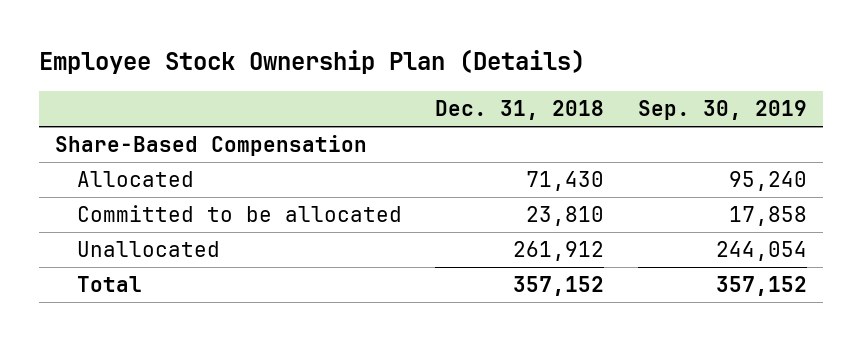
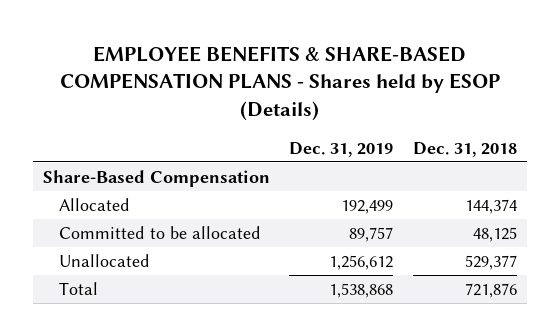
- Employee Stock Ownership Plan (Details)
+ EMPLOYEE BENEFITS & SHARE-BASED COMPENSATION PLANS - Shares held by ESOP (Details)
- | Dec. 31, 2018 | Sep. 30, 2019
+ | Dec. 31, 2019 | Dec. 31, 2018
- Allocated | 71,430 | 95,240
- Committed to be allocated | 23,810 | 17,858
- Unallocated | 261,912 | 244,054
- Total | 357,152 | 357,152
+ Allocated | 192,499 | 144,374
+ Committed to be allocated | 89,757 | 48,125
+ Unallocated | 1,256,612 | 529,377
+ Total | 1,538,868 | 721,876

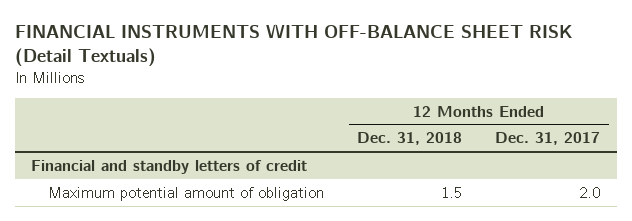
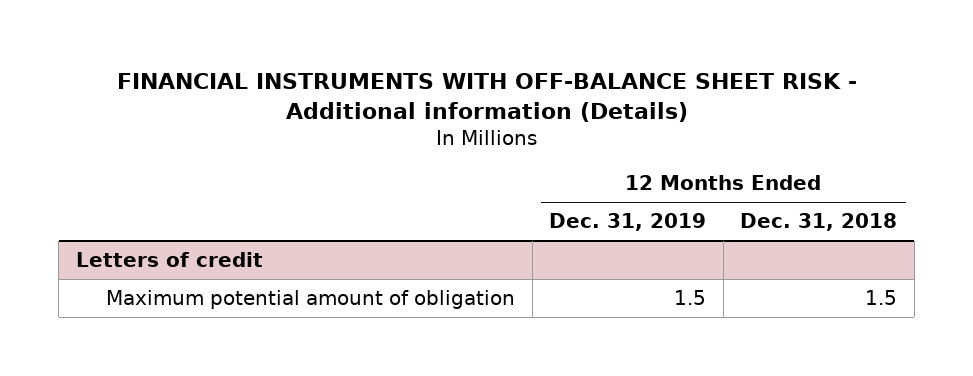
- FINANCIAL INSTRUMENTS WITH OFF-BALANCE SHEET RISK (Detail Textuals)
+ FINANCIAL INSTRUMENTS WITH OFF-BALANCE SHEET RISK - Additional information (Details)
- | 12 Months Ended Dec. 31, 2018 | 12 Months Ended Dec. 31, 2017
+ | 12 Months Ended Dec. 31, 2019 | 12 Months Ended Dec. 31, 2018
- Financial and standby letters of credit
+ Letters of credit

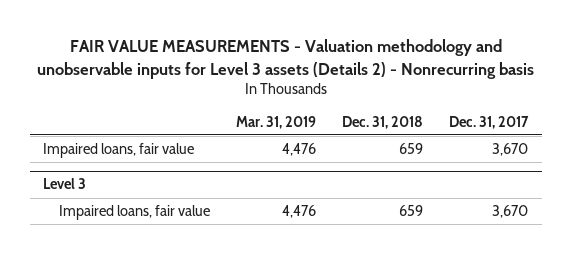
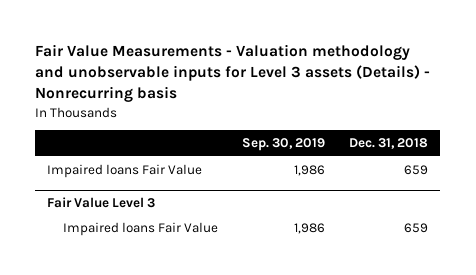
- FAIR VALUE MEASUREMENTS - Valuation methodology and unobservable inputs for Level 3 assets (Details 2) - Nonrecurring basis
+ Fair Value Measurements - Valuation methodology and unobservable inputs for Level 3 assets (Details) - Nonrecurring basis
- | Mar. 31, 2019 | Dec. 31, 2018 | Dec. 31, 2017
+ | Sep. 30, 2019 | Dec. 31, 2018
- Impaired loans, fair value | 4,476 | 659 | 3,670
- Level 3
- Impaired loans, fair value | 4,476 | 659 | 3,670
+ Impaired loans Fair Value | 1,986 | 659
+ Fair Value Level 3
+ Impaired loans Fair Value | 1,986 | 659

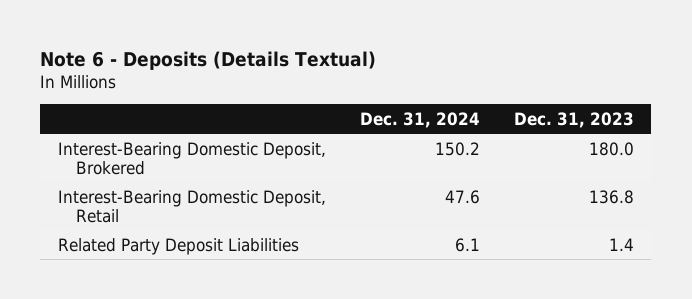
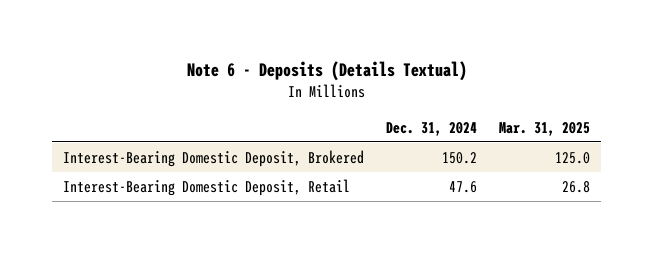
- | Dec. 31, 2024 | Dec. 31, 2023
+ | Dec. 31, 2024 | Mar. 31, 2025
- Related Party Deposit Liabilities | 6.1 | 1.4

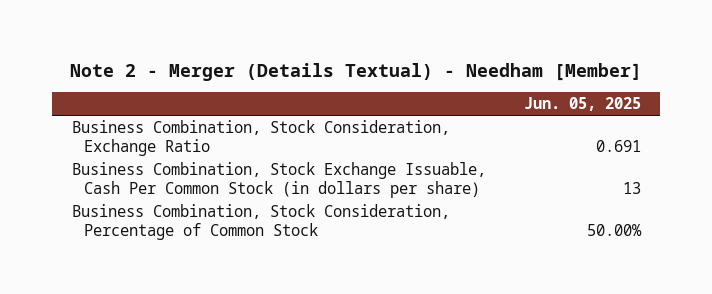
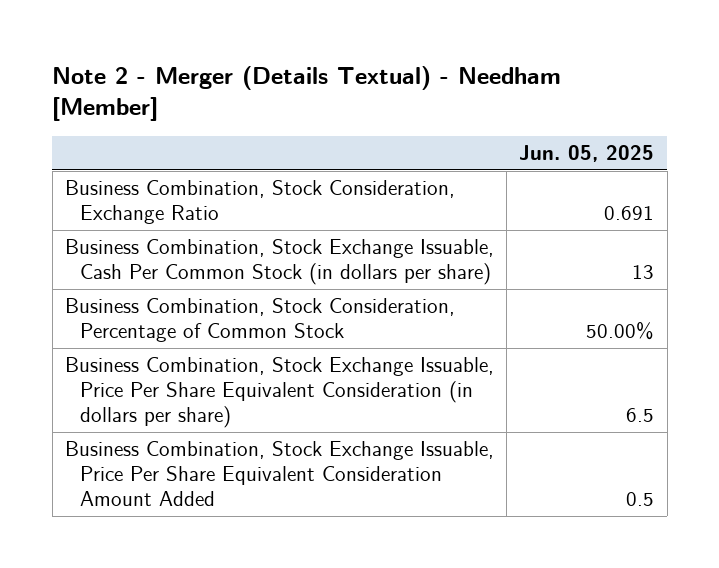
+ Business Combination, Stock Exchange Issuable, Price Per Share Equivalent Consideration (in dollars per share) | 6.5
+ Business Combination, Stock Exchange Issuable, Price Per Share Equivalent Consideration Amount Added | 0.5

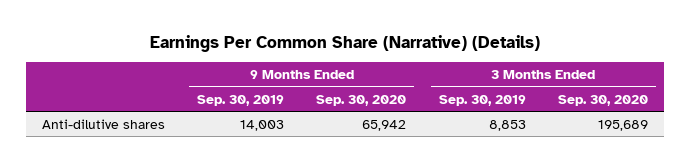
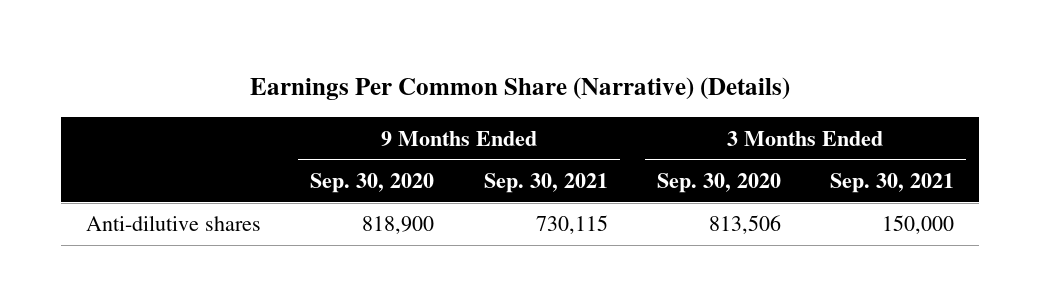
- | 9 Months Ended Sep. 30, 2019 | 9 Months Ended Sep. 30, 2020 | 3 Months Ended Sep. 30, 2019 | 3 Months Ended Sep. 30, 2020
+ | 9 Months Ended Sep. 30, 2020 | 9 Months Ended Sep. 30, 2021 | 3 Months Ended Sep. 30, 2020 | 3 Months Ended Sep. 30, 2021
- Anti-dilutive shares | 14,003 | 65,942 | 8,853 | 195,689
+ Anti-dilutive shares | 818,900 | 730,115 | 813,506 | 150,000

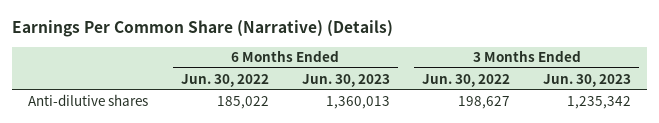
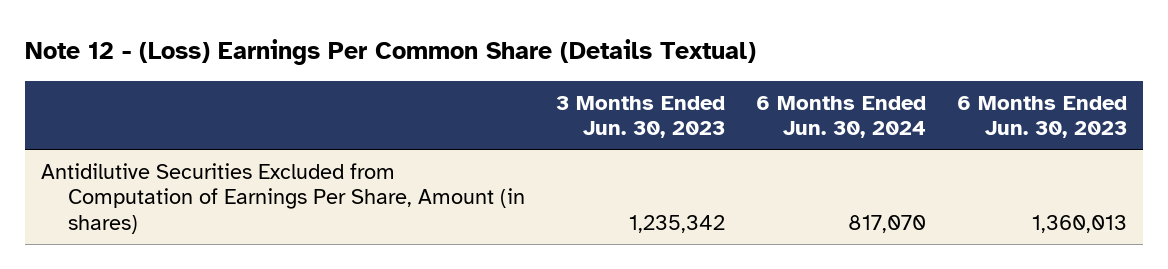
- Earnings Per Common Share (Narrative) (Details)
+ Note 12 - (Loss) Earnings Per Common Share (Details Textual)
- | 6 Months Ended Jun. 30, 2022 | 6 Months Ended Jun. 30, 2023 | 3 Months Ended Jun. 30, 2022 | 3 Months Ended Jun. 30, 2023
+ | 3 Months Ended Jun. 30, 2023 | 6 Months Ended Jun. 30, 2024 | 6 Months Ended Jun. 30, 2023
- Anti-dilutive shares | 185,022 | 1,360,013 | 198,627 | 1,235,342
+ Antidilutive Securities Excluded from Computation of Earnings Per Share, Amount (in shares) | 1,235,342 | 817,070 | 1,360,013

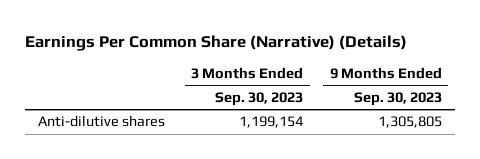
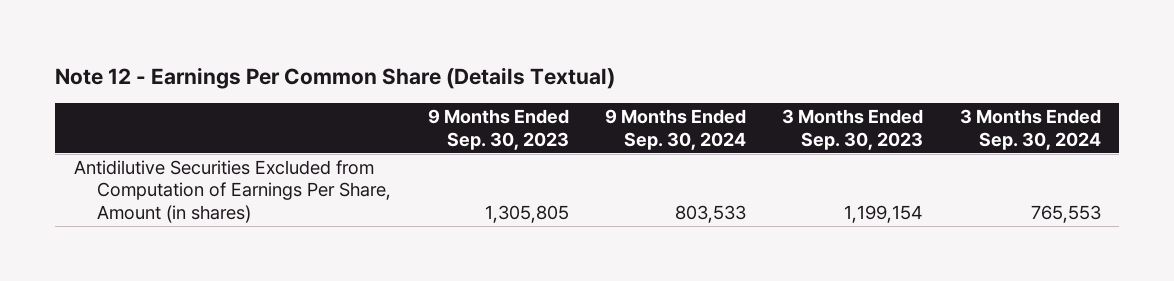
- Earnings Per Common Share (Narrative) (Details)
+ Note 12 - Earnings Per Common Share (Details Textual)
- | 3 Months Ended Sep. 30, 2023 | 9 Months Ended Sep. 30, 2023
+ | 9 Months Ended Sep. 30, 2023 | 9 Months Ended Sep. 30, 2024 | 3 Months Ended Sep. 30, 2023 | 3 Months Ended Sep. 30, 2024
- Anti-dilutive shares | 1,199,154 | 1,305,805
+ Antidilutive Securities Excluded from Computation of Earnings Per Share, Amount (in shares) | 1,305,805 | 803,533 | 1,199,154 | 765,553

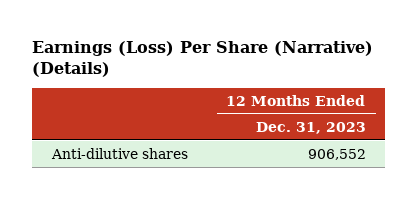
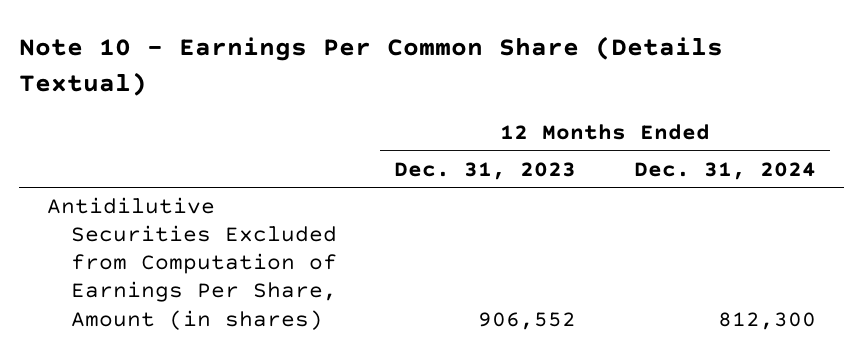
- Earnings (Loss) Per Share (Narrative) (Details)
+ Note 10 - Earnings Per Common Share (Details Textual)
- | 12 Months Ended Dec. 31, 2023
+ | 12 Months Ended Dec. 31, 2023 | 12 Months Ended Dec. 31, 2024
- Anti-dilutive shares | 906,552
+ Antidilutive Securities Excluded from Computation of Earnings Per Share, Amount (in shares) | 906,552 | 812,300

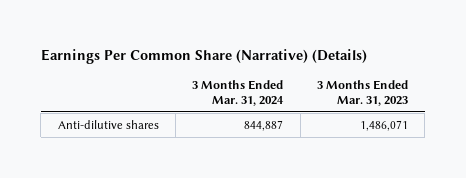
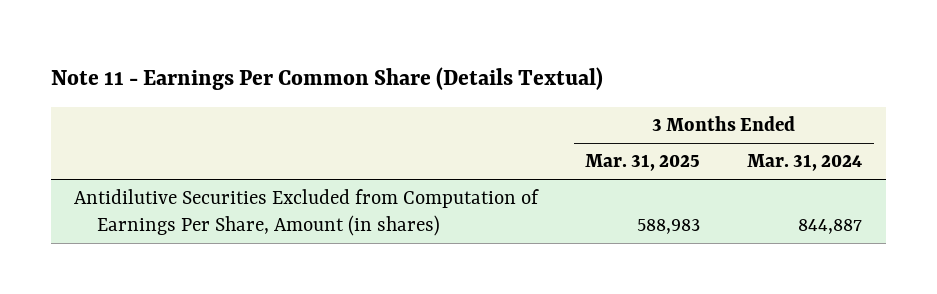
- Earnings Per Common Share (Narrative) (Details)
+ Note 11 - Earnings Per Common Share (Details Textual)
- | 3 Months Ended Mar. 31, 2024 | 3 Months Ended Mar. 31, 2023
+ | 3 Months Ended Mar. 31, 2025 | 3 Months Ended Mar. 31, 2024
- Anti-dilutive shares | 844,887 | 1,486,071
+ Antidilutive Securities Excluded from Computation of Earnings Per Share, Amount (in shares) | 588,983 | 844,887

